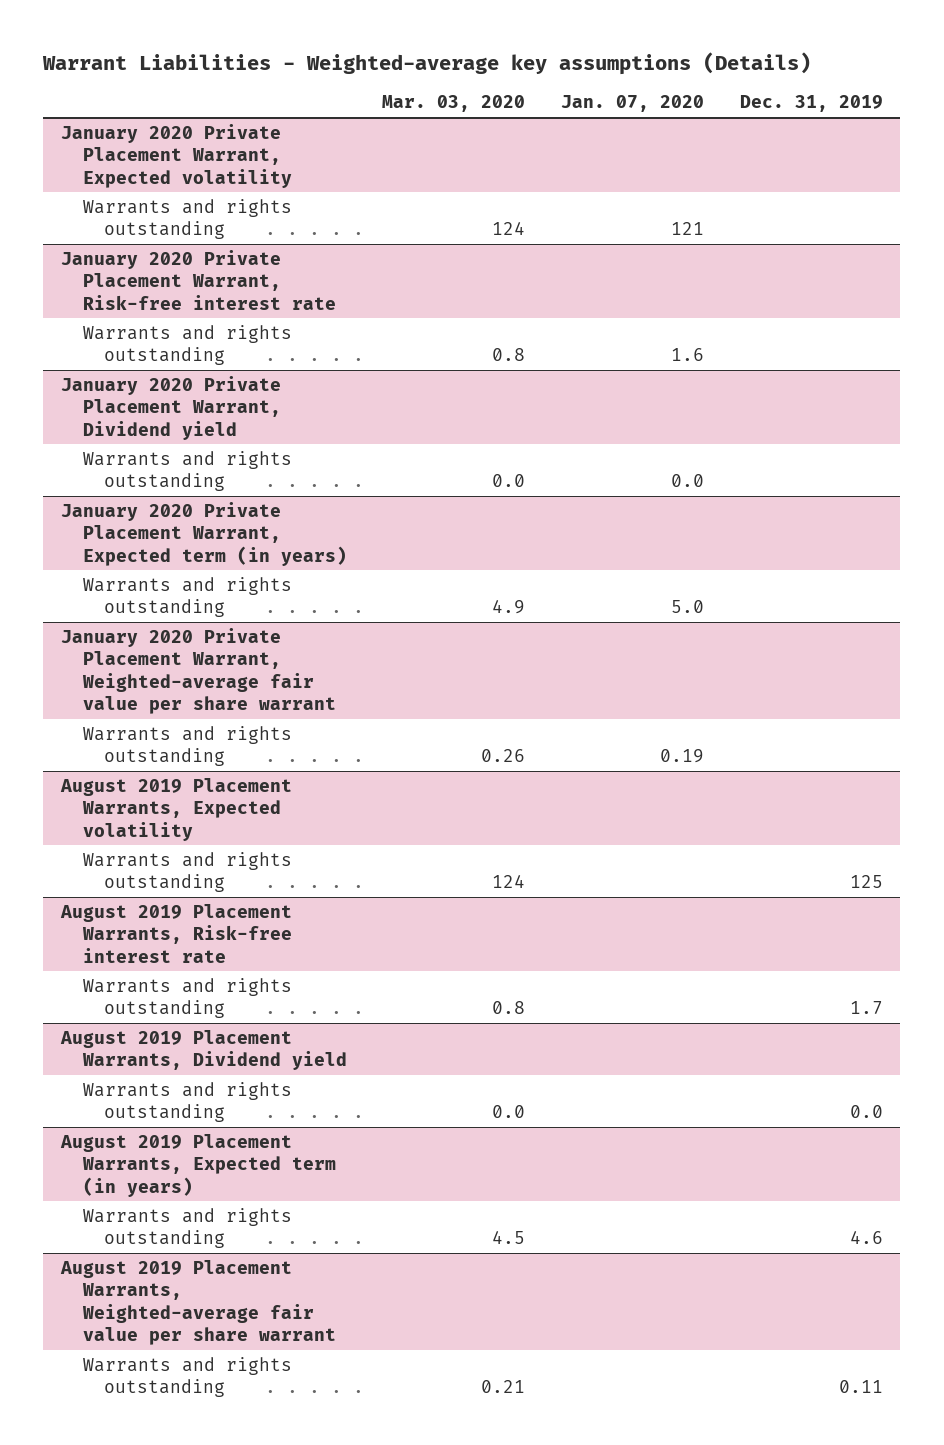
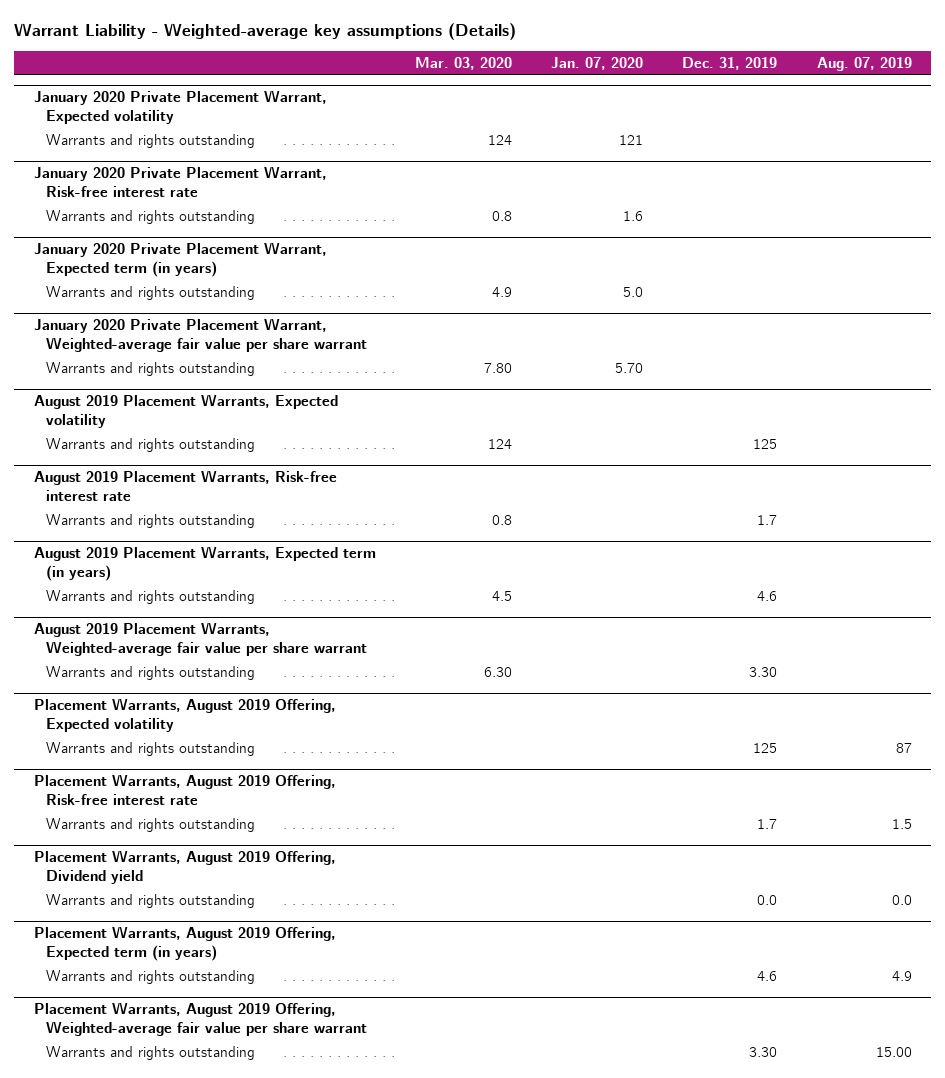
- Warrant Liabilities - Weighted-average key assumptions (Details)
+ Warrant Liability - Weighted-average key assumptions (Details)
- | Mar. 03, 2020 | Jan. 07, 2020 | Dec. 31, 2019
+ | Mar. 03, 2020 | Jan. 07, 2020 | Dec. 31, 2019 | Aug. 07, 2019
- January 2020 Private Placement Warrant, Dividend yield
- Warrants and rights outstanding | 0.0 | 0.0 |
@ January 2020 Private Placement Warrant, Weighted-average fair value per share warrant
- Warrants and rights outstanding | 0.26 | 0.19 |
+ Warrants and rights outstanding | 7.80 | 5.70 | |
- August 2019 Placement Warrants, Dividend yield
- Warrants and rights outstanding | 0.0 | | 0.0
@ August 2019 Placement Warrants, Weighted-average fair value per share warrant
- Warrants and rights outstanding | 0.21 | | 0.11
+ Warrants and rights outstanding | 6.30 | | 3.30 |
+ Placement Warrants, August 2019 Offering, Expected volatility
+ Warrants and rights outstanding | | | 125 | 87
+ Placement Warrants, August 2019 Offering, Risk-free interest rate
+ Warrants and rights outstanding | | | 1.7 | 1.5
+ Placement Warrants, August 2019 Offering, Dividend yield
+ Warrants and rights outstanding | | | 0.0 | 0.0
+ Placement Warrants, August 2019 Offering, Expected term (in years)
+ Warrants and rights outstanding | | | 4.6 | 4.9
+ Placement Warrants, August 2019 Offering, Weighted-average fair value per share warrant
+ Warrants and rights outstanding | | | 3.30 | 15.00

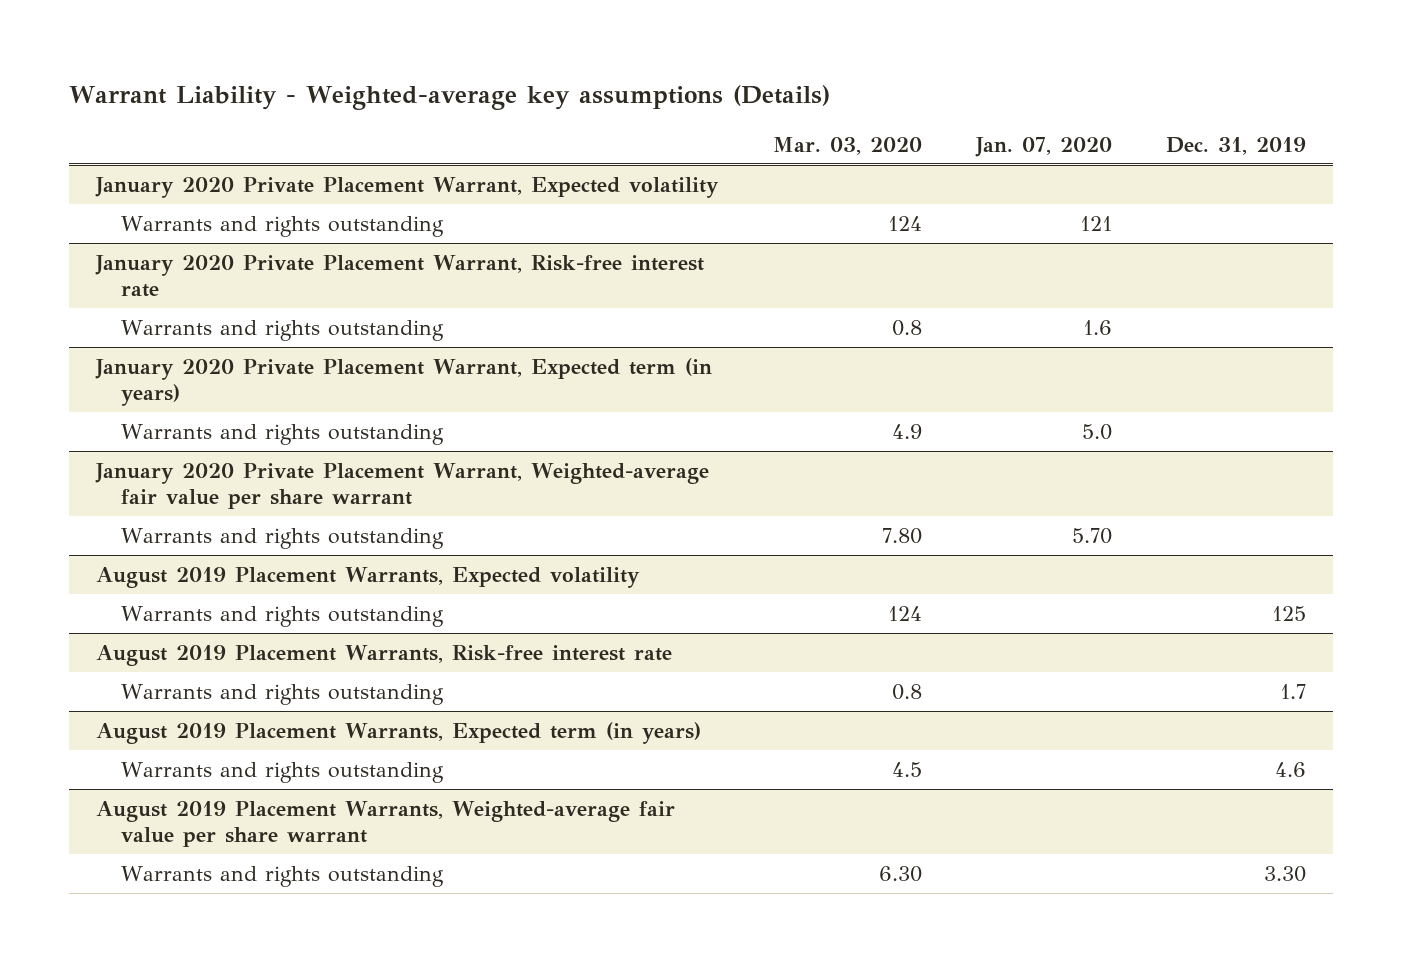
- | Mar. 03, 2020 | Jan. 07, 2020 | Dec. 31, 2019 | Aug. 07, 2019
+ | Mar. 03, 2020 | Jan. 07, 2020 | Dec. 31, 2019
- Placement Warrants, August 2019 Offering, Expected volatility
- Warrants and rights outstanding | | | 125 | 87
- Placement Warrants, August 2019 Offering, Risk-free interest rate
- Warrants and rights outstanding | | | 1.7 | 1.5
- Placement Warrants, August 2019 Offering, Dividend yield
- Warrants and rights outstanding | | | 0.0 | 0.0
- Placement Warrants, August 2019 Offering, Expected term (in years)
- Warrants and rights outstanding | | | 4.6 | 4.9
- Placement Warrants, August 2019 Offering, Weighted-average fair value per share warrant
- Warrants and rights outstanding | | | 3.30 | 15.00

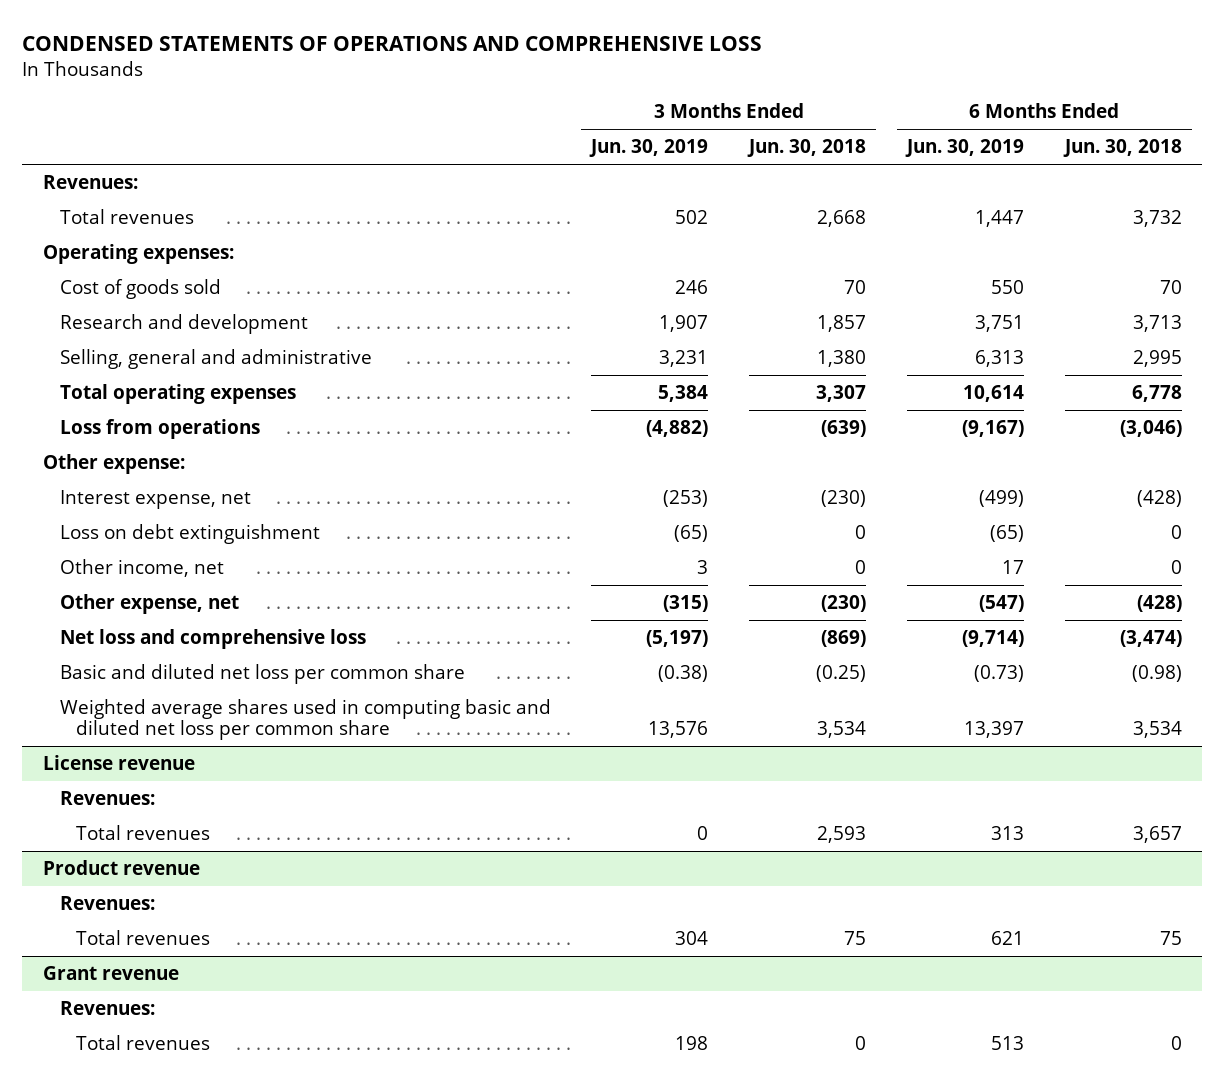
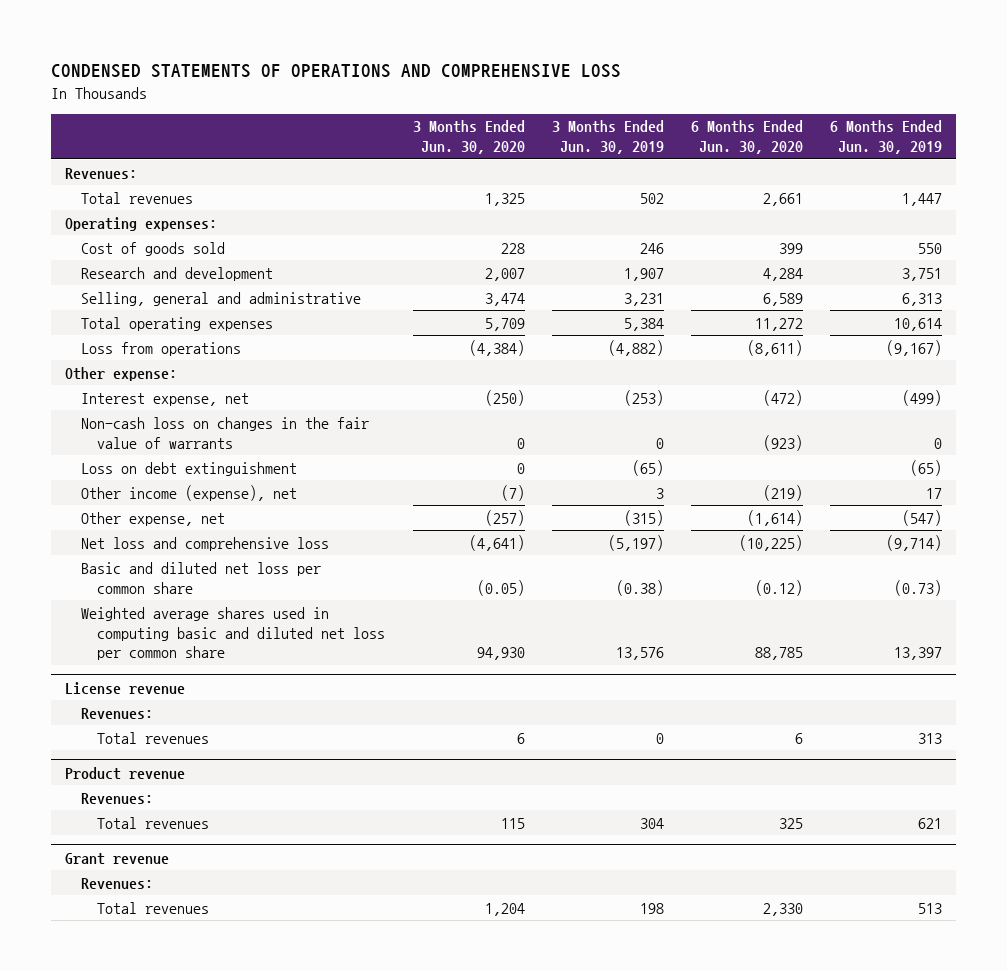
- | 3 Months Ended Jun. 30, 2019 | 3 Months Ended Jun. 30, 2018 | 6 Months Ended Jun. 30, 2019 | 6 Months Ended Jun. 30, 2018
+ | 3 Months Ended Jun. 30, 2020 | 3 Months Ended Jun. 30, 2019 | 6 Months Ended Jun. 30, 2020 | 6 Months Ended Jun. 30, 2019
+ Non-cash loss on changes in the fair value of warrants | 0 | 0 | (923) | 0
- Other income, net | 3 | 0 | 17 | 0
+ Other income (expense), net | (7) | 3 | (219) | 17

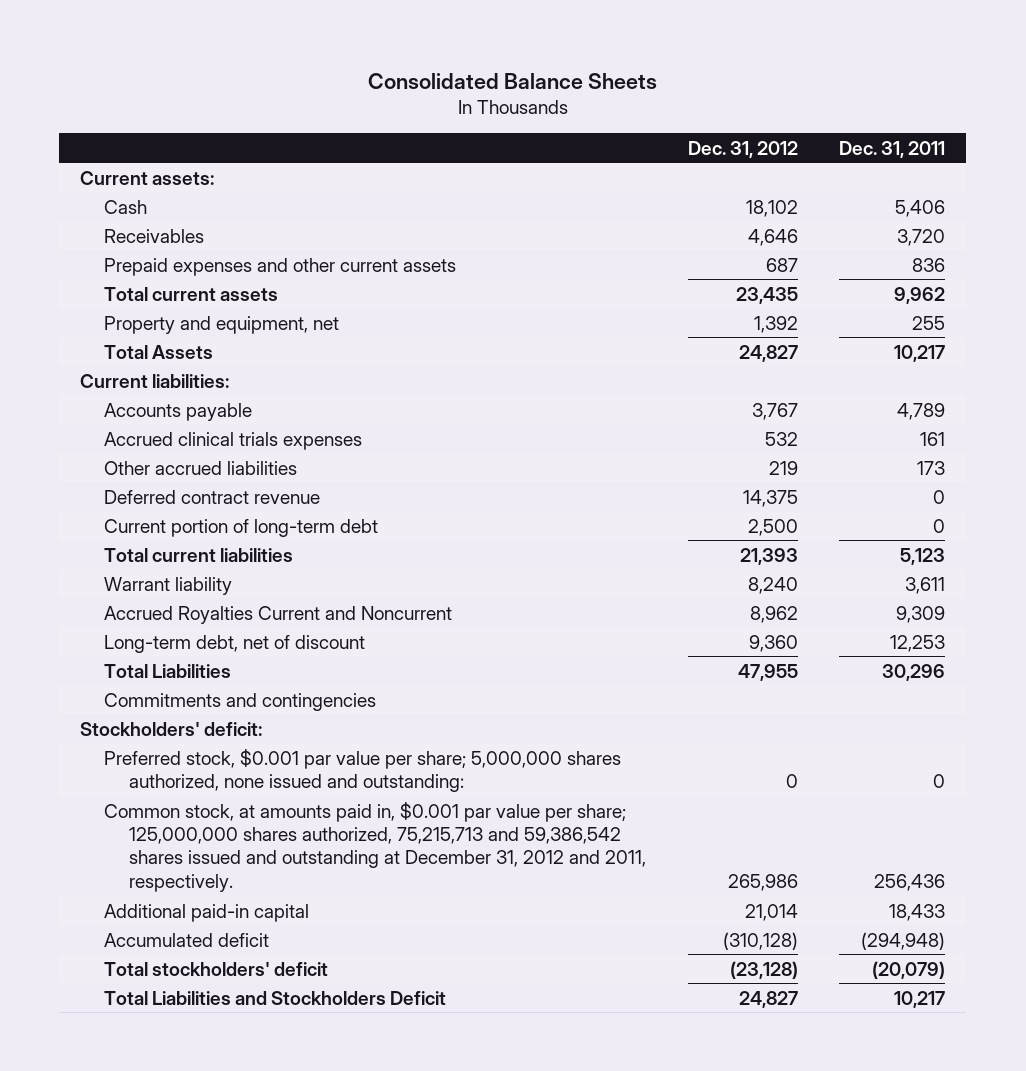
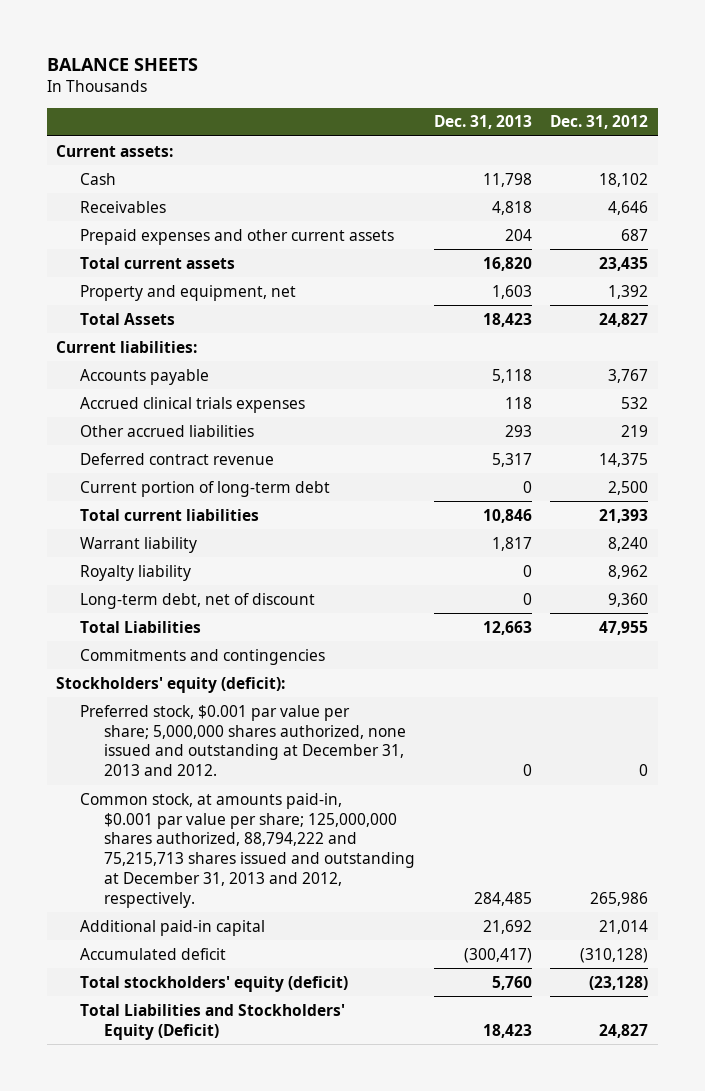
- Consolidated Balance Sheets
+ BALANCE SHEETS
- | Dec. 31, 2012 | Dec. 31, 2011
+ | Dec. 31, 2013 | Dec. 31, 2012
- Accrued Royalties Current and Noncurrent | 8,962 | 9,309
+ Royalty liability | 0 | 8,962
- Stockholders' deficit:
- Preferred stock, $0.001 par value per share; 5,000,000 shares authorized, none issued and outstanding: | 0 | 0
- Common stock, at amounts paid in, $0.001 par value per share; 125,000,000 shares authorized, 75,215,713 and 59,386,542 shares issued and outstanding at December 31, 2012 and 2011, respectively. | 265,986 | 256,436
+ Stockholders' equity (deficit):
+ Preferred stock, $0.001 par value per share; 5,000,000 shares authorized, none issued and outstanding at December 31, 2013 and 2012. | 0 | 0
+ Common stock, at amounts paid-in, $0.001 par value per share; 125,000,000 shares authorized, 88,794,222 and 75,215,713 shares issued and outstanding at December 31, 2013 and 2012, respectively. | 284,485 | 265,986
- Total stockholders' deficit | (23,128) | (20,079)
- Total Liabilities and Stockholders Deficit | 24,827 | 10,217
+ Total stockholders' equity (deficit) | 5,760 | (23,128)
+ Total Liabilities and Stockholders' Equity (Deficit) | 18,423 | 24,827

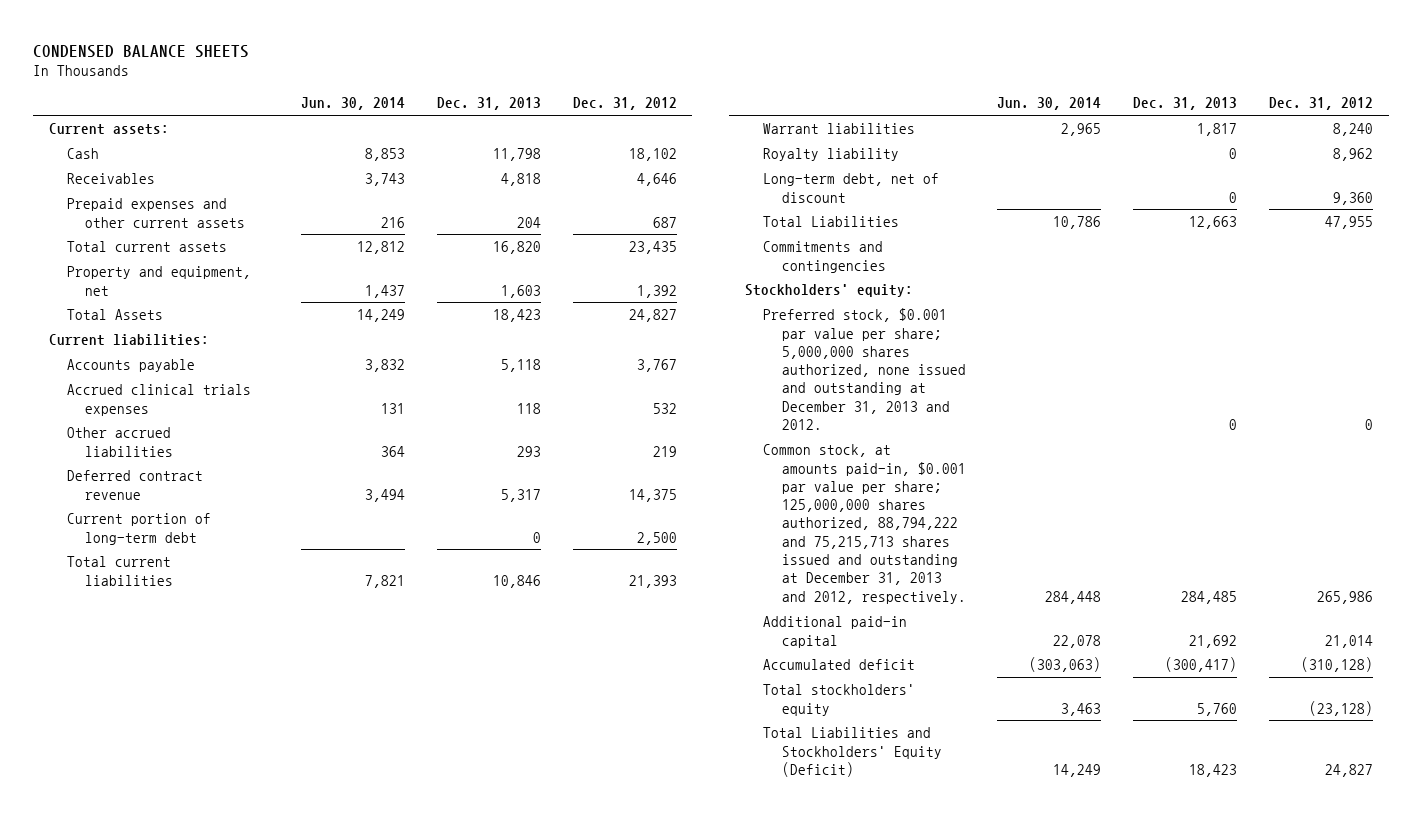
- BALANCE SHEETS
+ CONDENSED BALANCE SHEETS
- | Dec. 31, 2013 | Dec. 31, 2012
+ | Jun. 30, 2014 | Dec. 31, 2013 | Dec. 31, 2012
- Warrant liability | 1,817 | 8,240
+ Warrant liabilities | 2,965 | 1,817 | 8,240
- Stockholders' equity (deficit):
+ Stockholders' equity:
- Total stockholders' equity (deficit) | 5,760 | (23,128)
+ Total stockholders' equity | 3,463 | 5,760 | (23,128)

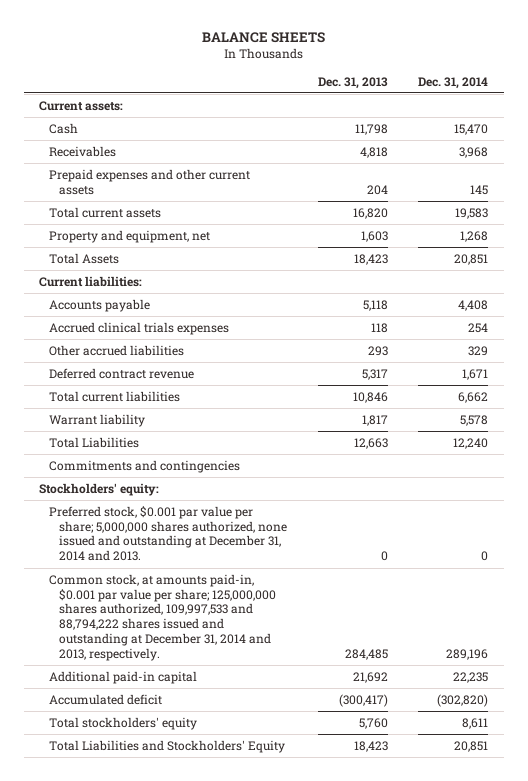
- CONDENSED BALANCE SHEETS
+ BALANCE SHEETS
- | Jun. 30, 2014 | Dec. 31, 2013 | Dec. 31, 2012
+ | Dec. 31, 2013 | Dec. 31, 2014
- Current portion of long-term debt | | 0 | 2,500
- Warrant liabilities | 2,965 | 1,817 | 8,240
- Royalty liability | | 0 | 8,962
- Long-term debt, net of discount | | 0 | 9,360
+ Warrant liability | 1,817 | 5,578
- Preferred stock, $0.001 par value per share; 5,000,000 shares authorized, none issued and outstanding at December 31, 2013 and 2012. | | 0 | 0
- Common stock, at amounts paid-in, $0.001 par value per share; 125,000,000 shares authorized, 88,794,222 and 75,215,713 shares issued and outstanding at December 31, 2013 and 2012, respectively. | 284,448 | 284,485 | 265,986
+ Preferred stock, $0.001 par value per share; 5,000,000 shares authorized, none issued and outstanding at December 31, 2014 and 2013. | 0 | 0
+ Common stock, at amounts paid-in, $0.001 par value per share; 125,000,000 shares authorized, 109,997,533 and 88,794,222 shares issued and outstanding at December 31, 2014 and 2013, respectively. | 284,485 | 289,196
- Total Liabilities and Stockholders' Equity (Deficit) | 14,249 | 18,423 | 24,827
+ Total Liabilities and Stockholders' Equity | 18,423 | 20,851

